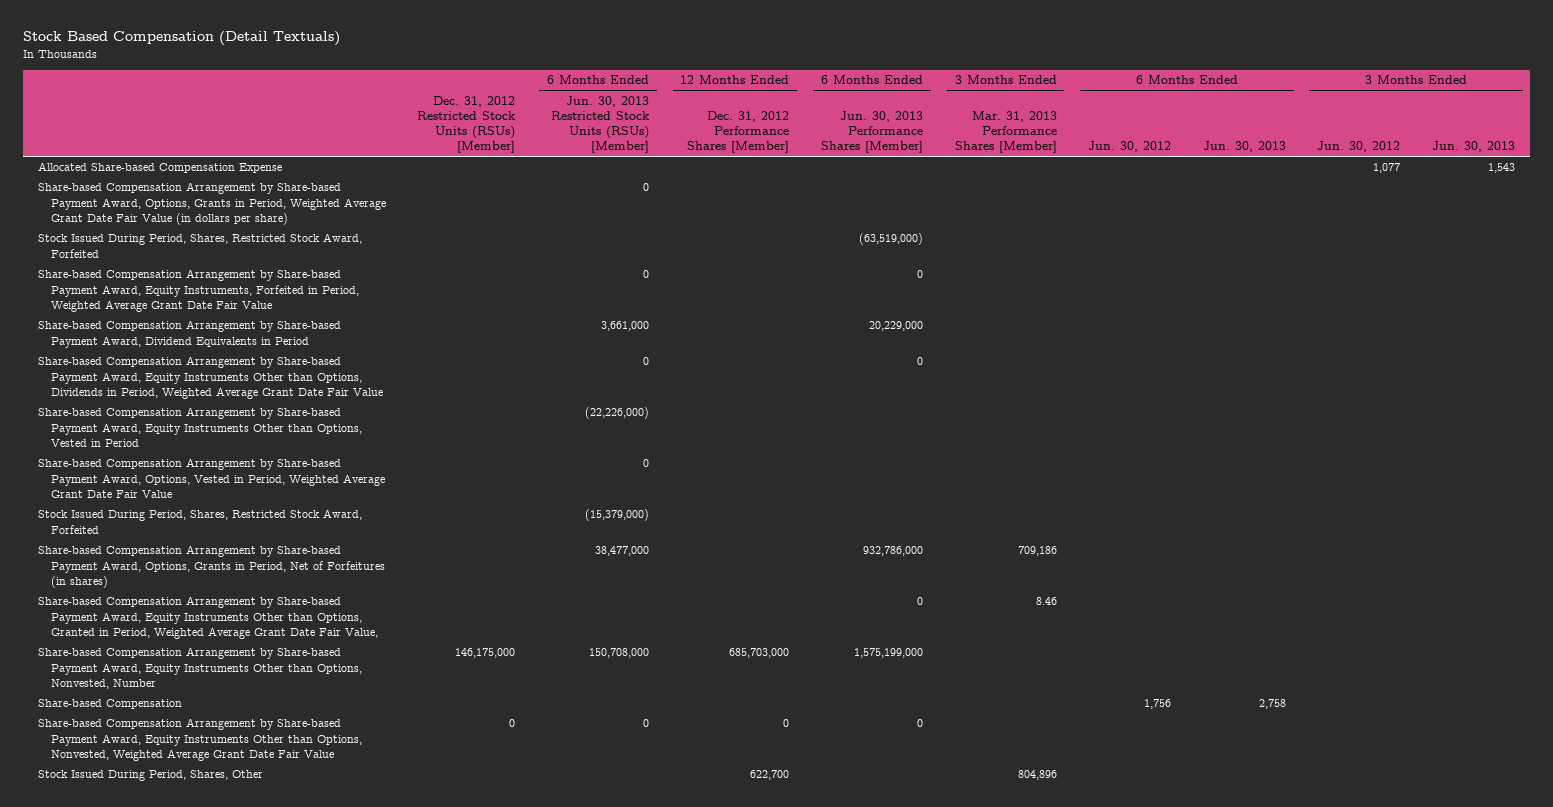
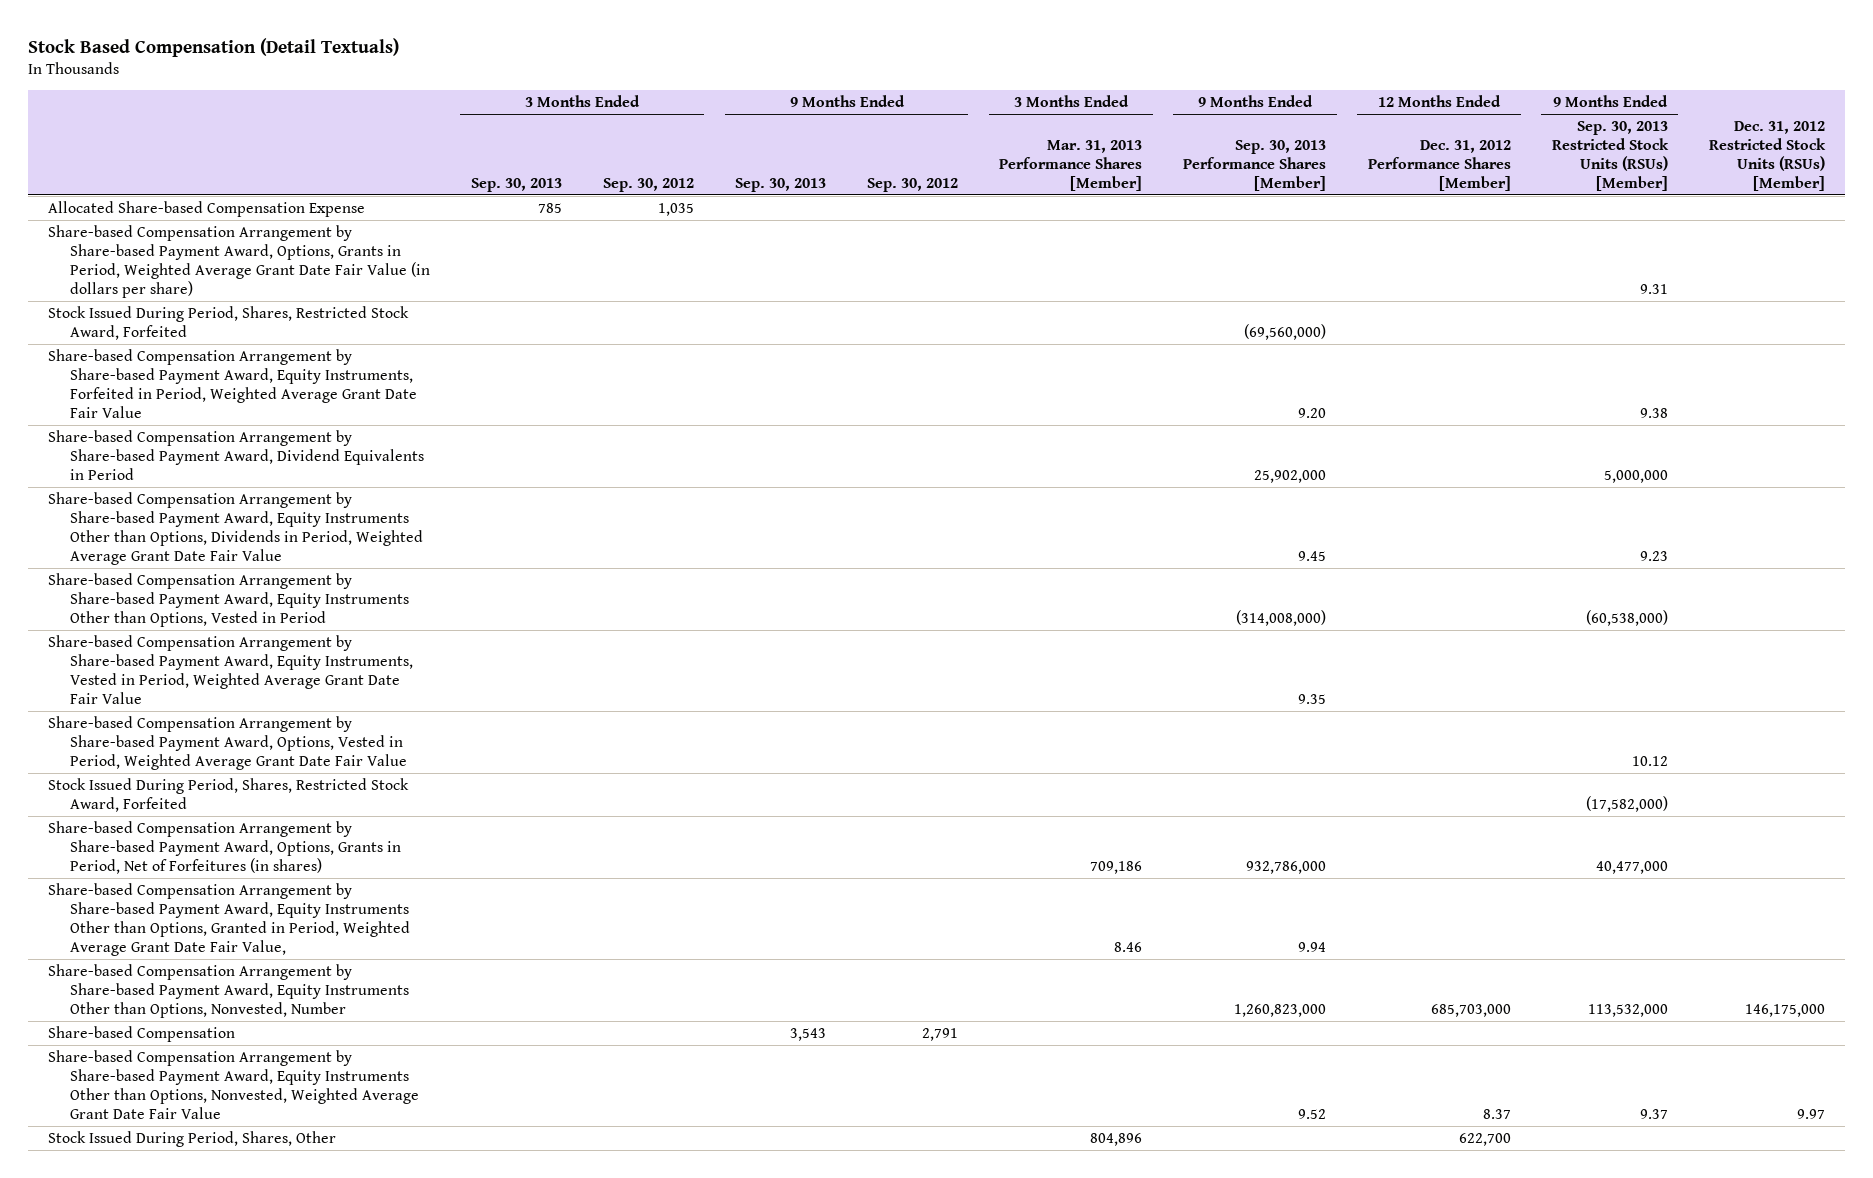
- | Dec. 31, 2012 Restricted Stock Units (RSUs) [Member] | 6 Months Ended Jun. 30, 2013 Restricted Stock Units (RSUs) [Member] | 12 Months Ended Dec. 31, 2012 Performance Shares [Member] | 6 Months Ended Jun. 30, 2013 Performance Shares [Member] | 3 Months Ended Mar. 31, 2013 Performance Shares [Member] | 6 Months Ended Jun. 30, 2012 | 6 Months Ended Jun. 30, 2013 | 3 Months Ended Jun. 30, 2012 | 3 Months Ended Jun. 30, 2013
+ | 3 Months Ended Sep. 30, 2013 | 3 Months Ended Sep. 30, 2012 | 9 Months Ended Sep. 30, 2013 | 9 Months Ended Sep. 30, 2012 | 3 Months Ended Mar. 31, 2013 Performance Shares [Member] | 9 Months Ended Sep. 30, 2013 Performance Shares [Member] | 12 Months Ended Dec. 31, 2012 Performance Shares [Member] | 9 Months Ended Sep. 30, 2013 Restricted Stock Units (RSUs) [Member] | Dec. 31, 2012 Restricted Stock Units (RSUs) [Member]
+ Share-based Compensation Arrangement by Share-based Payment Award, Equity Instruments, Vested in Period, Weighted Average Grant Date Fair Value | | | | | | 9.35 | | |
- Share-based Compensation Arrangement by Share-based Payment Award, Equity Instruments Other than Options, Nonvested, Weighted Average Grant Date Fair Value | 0 | 0 | 0 | 0 | | | | |
+ Share-based Compensation Arrangement by Share-based Payment Award, Equity Instruments Other than Options, Nonvested, Weighted Average Grant Date Fair Value | | | | | | 9.52 | 8.37 | 9.37 | 9.97

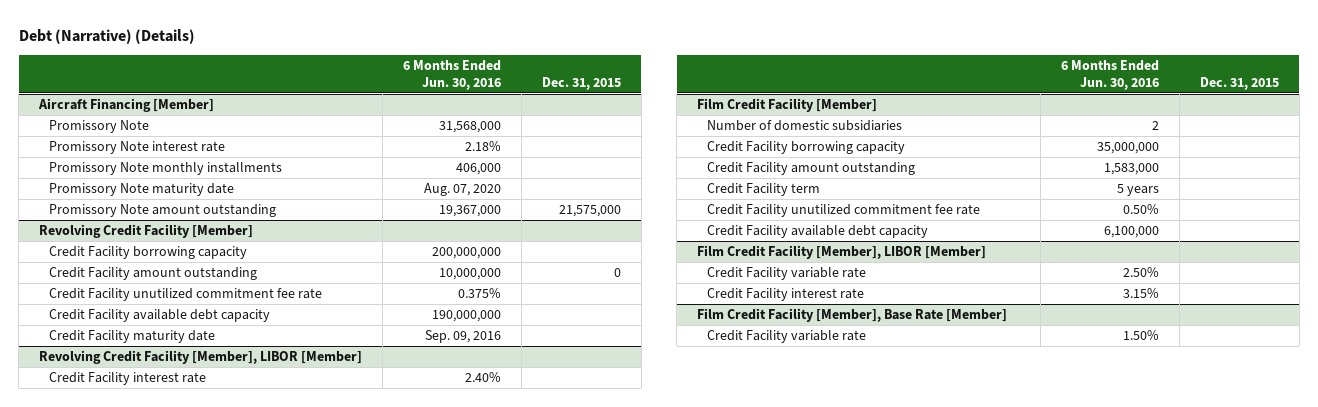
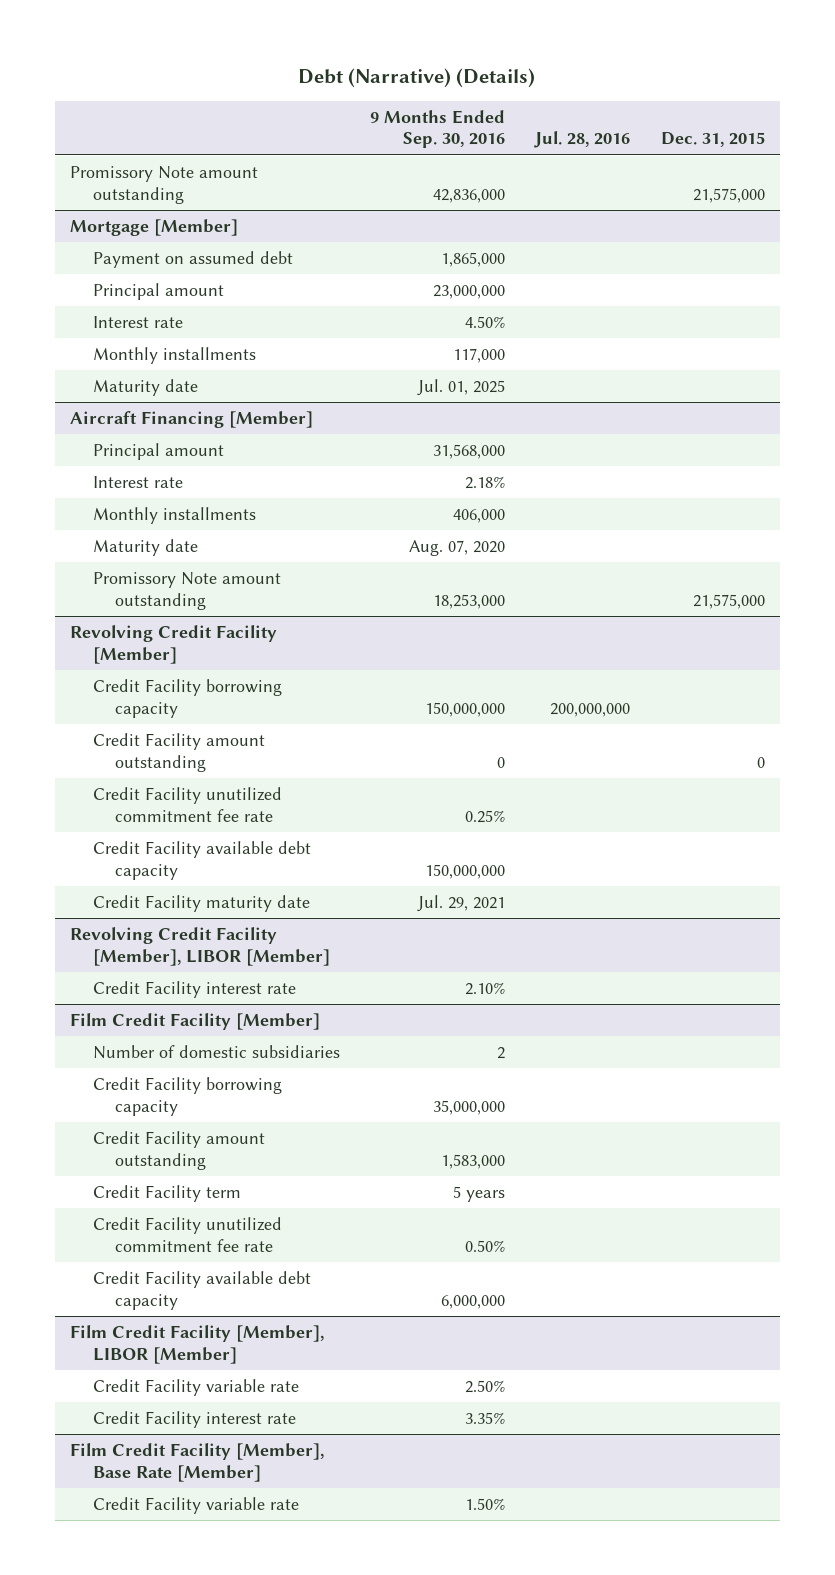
- | 6 Months Ended Jun. 30, 2016 | Dec. 31, 2015
+ | 9 Months Ended Sep. 30, 2016 | Jul. 28, 2016 | Dec. 31, 2015
+ Promissory Note amount outstanding | 42,836,000 | | 21,575,000
+ Mortgage [Member]
+ Payment on assumed debt | 1,865,000 | |
+ Principal amount | 23,000,000 | |
+ Interest rate | 4.50% | |
+ Monthly installments | 117,000 | |
+ Maturity date | Jul. 01, 2025 | |
@ Aircraft Financing [Member]
- Promissory Note | 31,568,000 |
- Promissory Note interest rate | 2.18% |
- Promissory Note monthly installments | 406,000 |
- Promissory Note maturity date | Aug. 07, 2020 |
+ Principal amount | 31,568,000 | |
+ Interest rate | 2.18% | |
+ Monthly installments | 406,000 | |
+ Maturity date | Aug. 07, 2020 | |

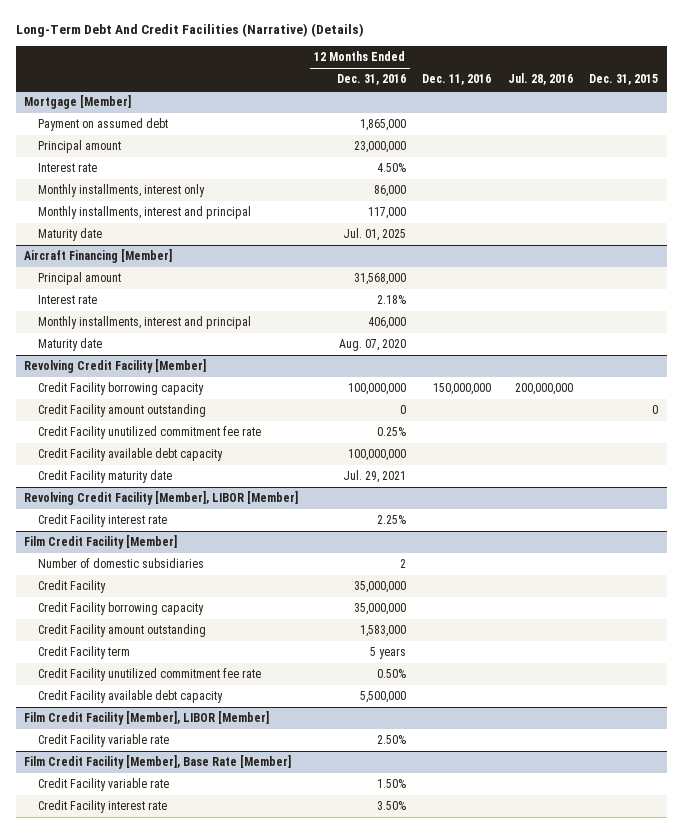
- Debt (Narrative) (Details)
+ Long-Term Debt And Credit Facilities (Narrative) (Details)
- | 9 Months Ended Sep. 30, 2016 | Jul. 28, 2016 | Dec. 31, 2015
+ | 12 Months Ended Dec. 31, 2016 | Dec. 11, 2016 | Jul. 28, 2016 | Dec. 31, 2015
- Promissory Note amount outstanding | 42,836,000 | | 21,575,000
@ Mortgage [Member]
- Monthly installments | 117,000 | |
+ Monthly installments, interest only | 86,000 | | |
+ Monthly installments, interest and principal | 117,000 | | |
@ Aircraft Financing [Member]
- Monthly installments | 406,000 | |
+ Monthly installments, interest and principal | 406,000 | | |
- Promissory Note amount outstanding | 18,253,000 | | 21,575,000
@ Film Credit Facility [Member]
+ Credit Facility | 35,000,000 | | |
@ Film Credit Facility [Member], LIBOR [Member]
- Credit Facility interest rate | 3.35% | |
@ Film Credit Facility [Member], Base Rate [Member]
+ Credit Facility interest rate | 3.50% | | |

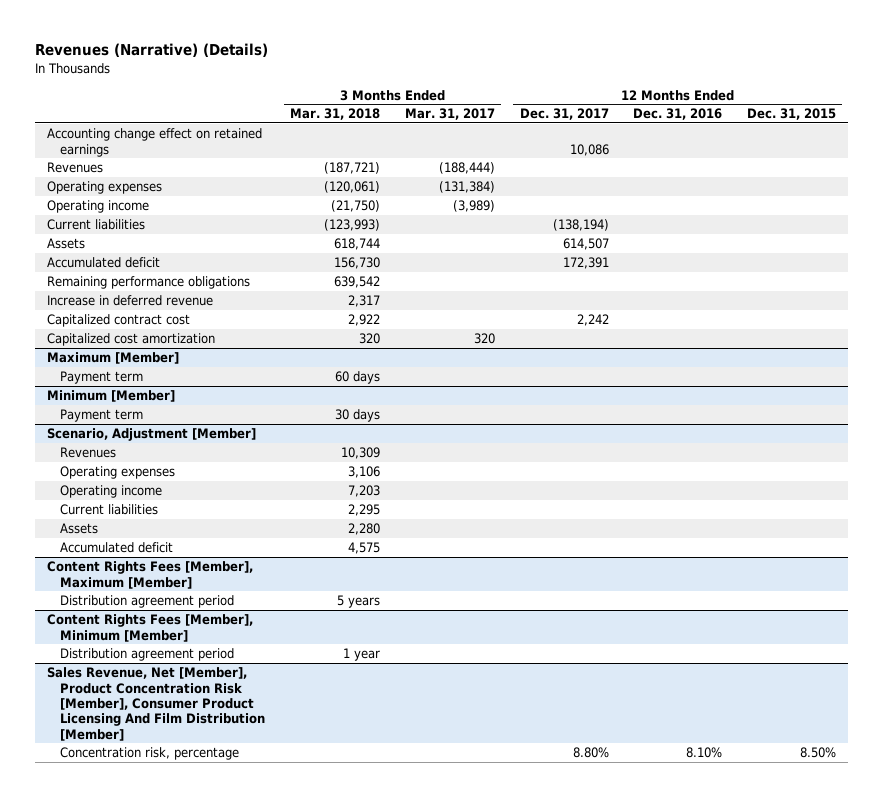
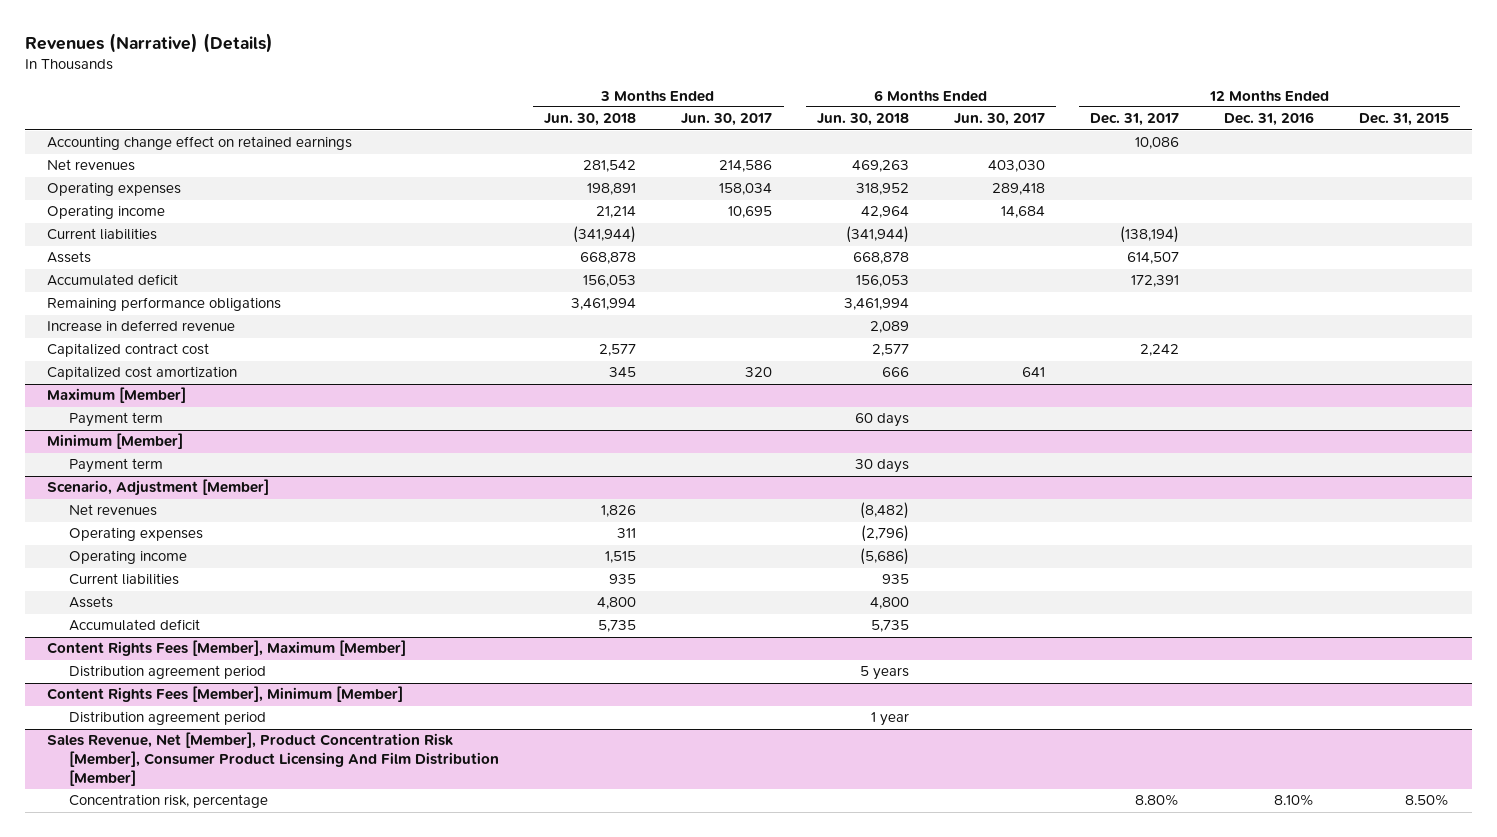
- | 3 Months Ended Mar. 31, 2018 | 3 Months Ended Mar. 31, 2017 | 12 Months Ended Dec. 31, 2017 | 12 Months Ended Dec. 31, 2016 | 12 Months Ended Dec. 31, 2015
+ | 3 Months Ended Jun. 30, 2018 | 3 Months Ended Jun. 30, 2017 | 6 Months Ended Jun. 30, 2018 | 6 Months Ended Jun. 30, 2017 | 12 Months Ended Dec. 31, 2017 | 12 Months Ended Dec. 31, 2016 | 12 Months Ended Dec. 31, 2015
- Revenues | (187,721) | (188,444) | | |
+ Net revenues | 281,542 | 214,586 | 469,263 | 403,030 | | |
@ Scenario, Adjustment [Member]
- Revenues | 10,309 | | | |
+ Net revenues | 1,826 | | (8,482) | | | |

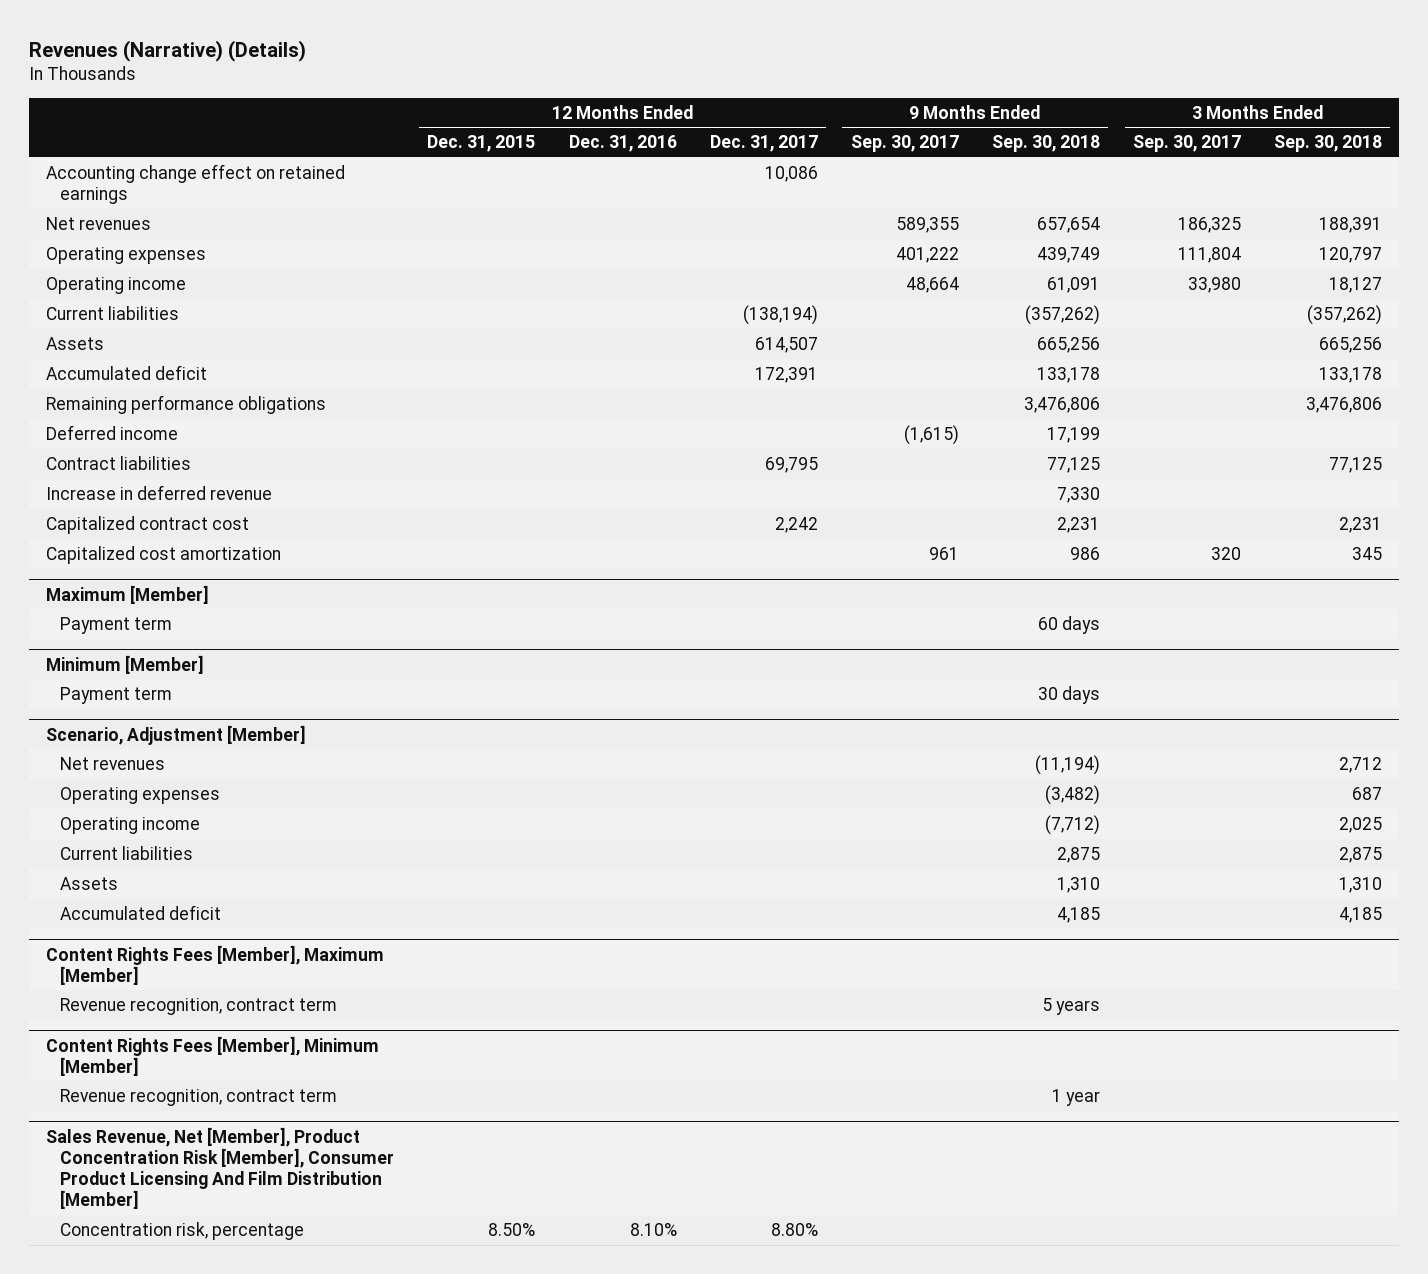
- | 3 Months Ended Jun. 30, 2018 | 3 Months Ended Jun. 30, 2017 | 6 Months Ended Jun. 30, 2018 | 6 Months Ended Jun. 30, 2017 | 12 Months Ended Dec. 31, 2017 | 12 Months Ended Dec. 31, 2016 | 12 Months Ended Dec. 31, 2015
+ | 12 Months Ended Dec. 31, 2015 | 12 Months Ended Dec. 31, 2016 | 12 Months Ended Dec. 31, 2017 | 9 Months Ended Sep. 30, 2017 | 9 Months Ended Sep. 30, 2018 | 3 Months Ended Sep. 30, 2017 | 3 Months Ended Sep. 30, 2018
+ Deferred income | | | | (1,615) | 17,199 | |
+ Contract liabilities | | | 69,795 | | 77,125 | | 77,125
@ Content Rights Fees [Member], Maximum [Member]
- Distribution agreement period | | | 5 years | | | |
+ Revenue recognition, contract term | | | | | 5 years | |
@ Content Rights Fees [Member], Minimum [Member]
- Distribution agreement period | | | 1 year | | | |
+ Revenue recognition, contract term | | | | | 1 year | |

